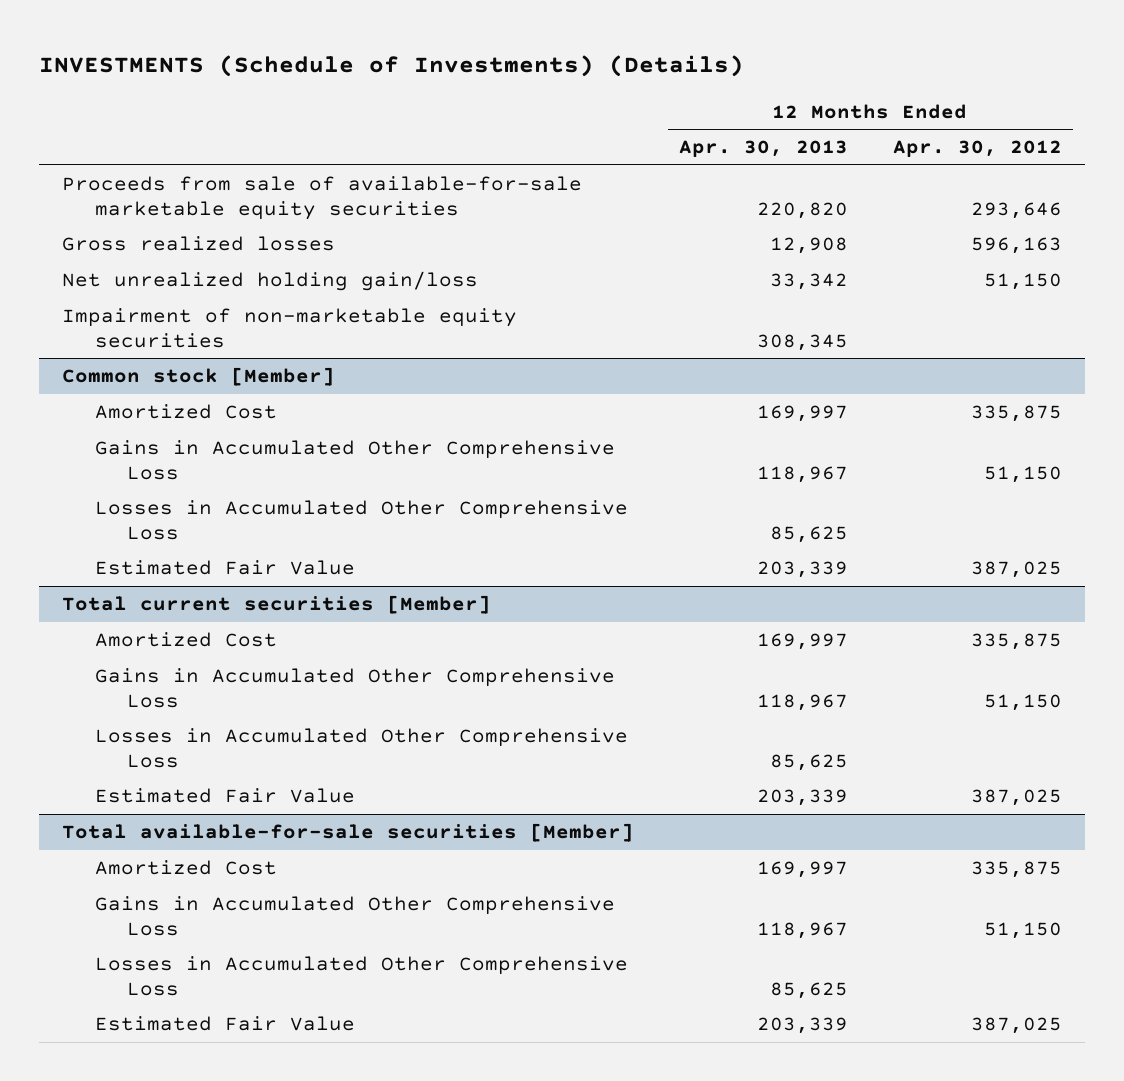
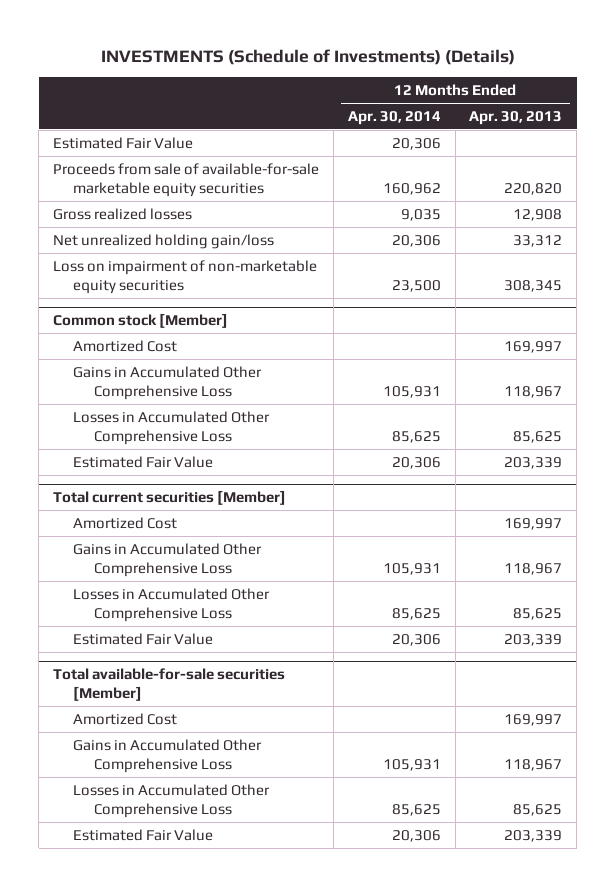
- | 12 Months Ended Apr. 30, 2013 | 12 Months Ended Apr. 30, 2012
+ | 12 Months Ended Apr. 30, 2014 | 12 Months Ended Apr. 30, 2013
+ Estimated Fair Value | 20,306 |
- Net unrealized holding gain/loss | 33,342 | 51,150
- Impairment of non-marketable equity securities | 308,345 |
+ Net unrealized holding gain/loss | 20,306 | 33,312
+ Loss on impairment of non-marketable equity securities | 23,500 | 308,345

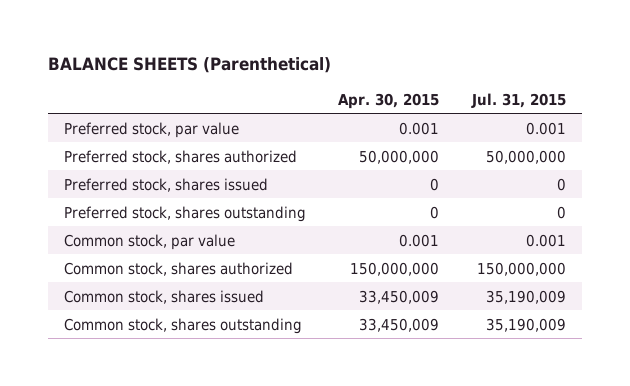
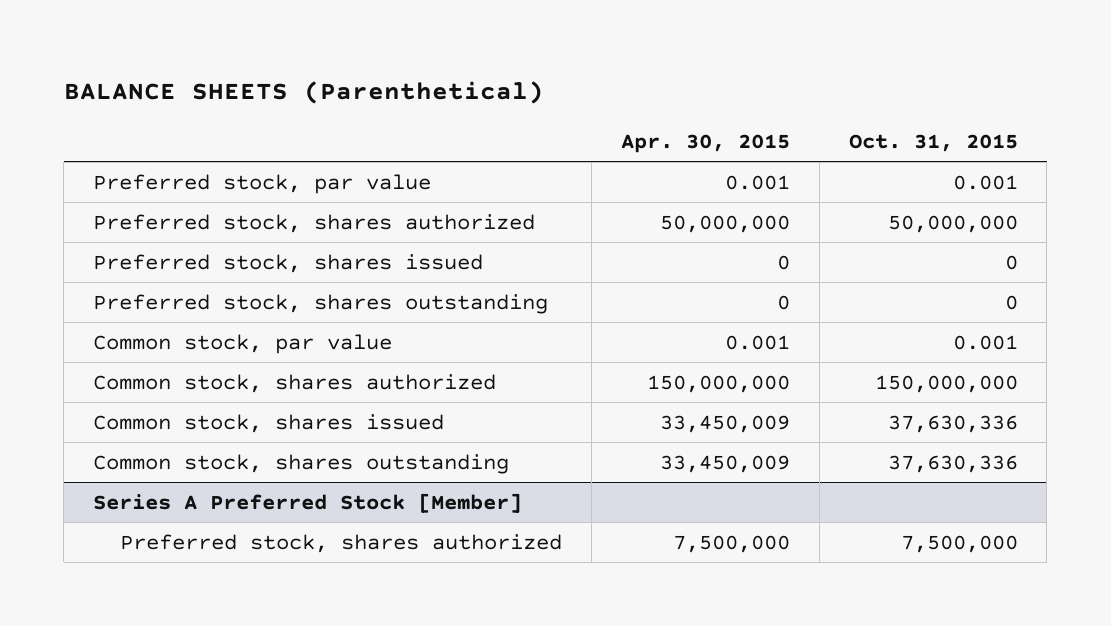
- | Apr. 30, 2015 | Jul. 31, 2015
+ | Apr. 30, 2015 | Oct. 31, 2015
+ Series A Preferred Stock [Member]
+ Preferred stock, shares authorized | 7,500,000 | 7,500,000

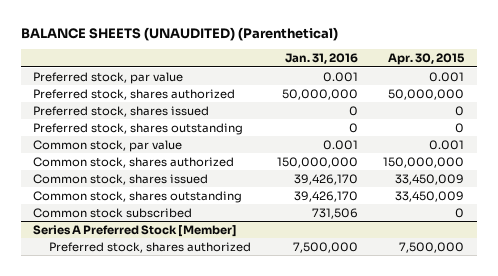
- BALANCE SHEETS (Parenthetical)
+ BALANCE SHEETS (UNAUDITED) (Parenthetical)
- | Apr. 30, 2015 | Oct. 31, 2015
+ | Jan. 31, 2016 | Apr. 30, 2015
+ Common stock subscribed | 731,506 | 0

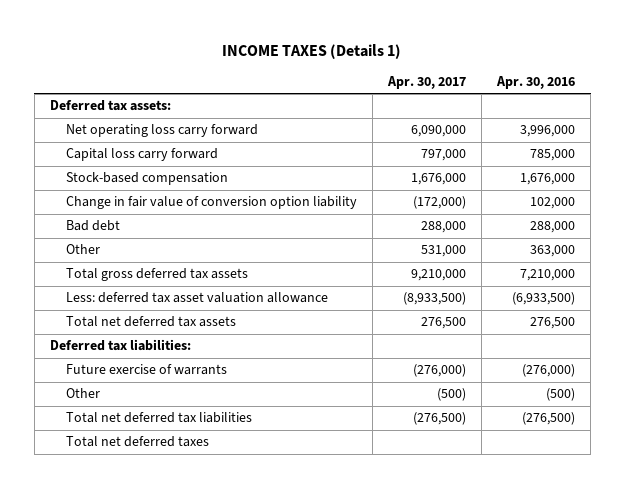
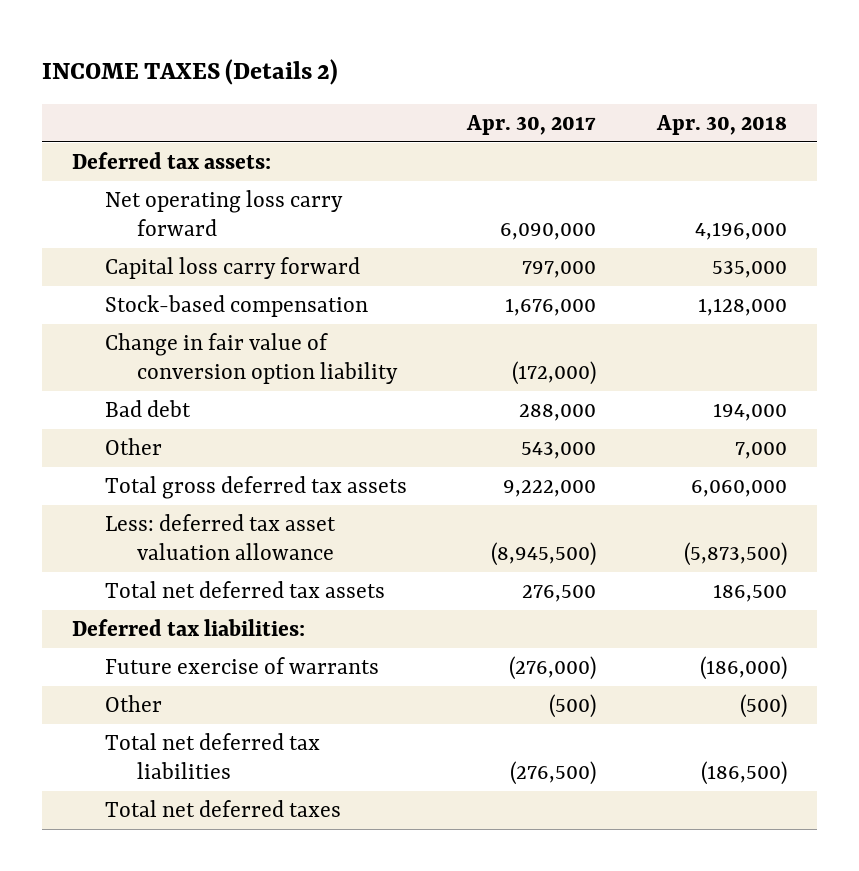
- INCOME TAXES (Details 1)
+ INCOME TAXES (Details 2)
- | Apr. 30, 2017 | Apr. 30, 2016
+ | Apr. 30, 2017 | Apr. 30, 2018
- Other | 531,000 | 363,000
- Total gross deferred tax assets | 9,210,000 | 7,210,000
- Less: deferred tax asset valuation allowance | (8,933,500) | (6,933,500)
+ Other | 543,000 | 7,000
+ Total gross deferred tax assets | 9,222,000 | 6,060,000
+ Less: deferred tax asset valuation allowance | (8,945,500) | (5,873,500)

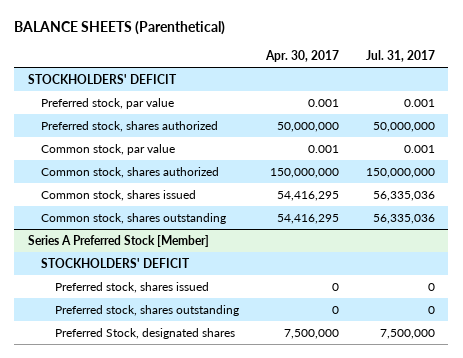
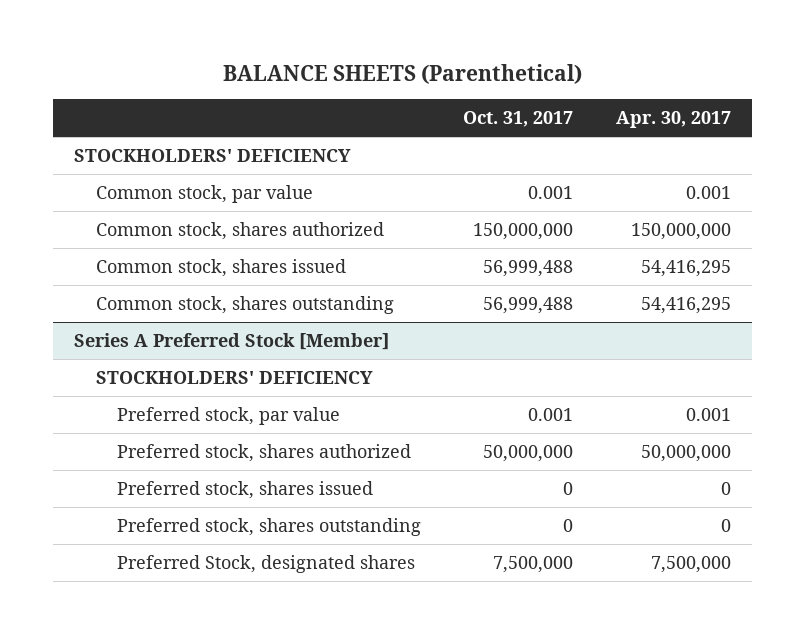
- | Apr. 30, 2017 | Jul. 31, 2017
+ | Oct. 31, 2017 | Apr. 30, 2017
- STOCKHOLDERS' DEFICIT
- Preferred stock, par value | 0.001 | 0.001
- Preferred stock, shares authorized | 50,000,000 | 50,000,000
+ STOCKHOLDERS' DEFICIENCY
@ Series A Preferred Stock [Member]
- STOCKHOLDERS' DEFICIT
+ STOCKHOLDERS' DEFICIENCY
+ Preferred stock, par value | 0.001 | 0.001
+ Preferred stock, shares authorized | 50,000,000 | 50,000,000

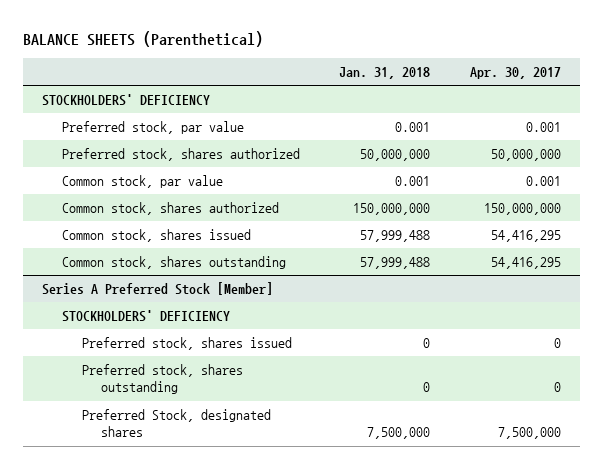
- | Oct. 31, 2017 | Apr. 30, 2017
+ | Jan. 31, 2018 | Apr. 30, 2017
+ Preferred stock, par value | 0.001 | 0.001
+ Preferred stock, shares authorized | 50,000,000 | 50,000,000
@ Series A Preferred Stock [Member]
- Preferred stock, par value | 0.001 | 0.001
- Preferred stock, shares authorized | 50,000,000 | 50,000,000

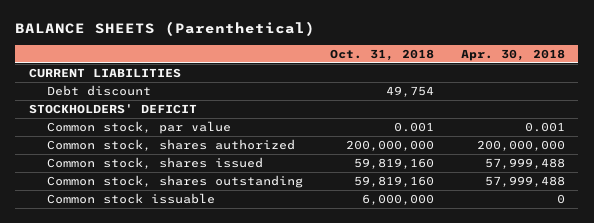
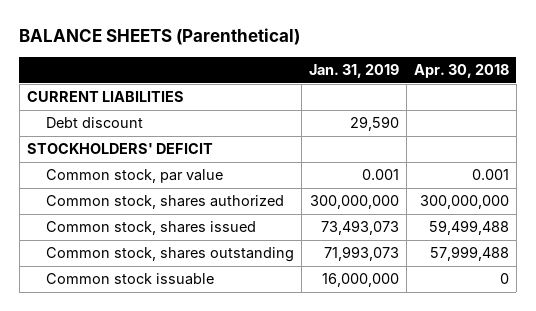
- | Oct. 31, 2018 | Apr. 30, 2018
+ | Jan. 31, 2019 | Apr. 30, 2018
- Common stock, shares authorized | 200,000,000 | 200,000,000
- Common stock, shares issued | 59,819,160 | 57,999,488
+ Common stock, shares authorized | 300,000,000 | 300,000,000
+ Common stock, shares issued | 73,493,073 | 59,499,488

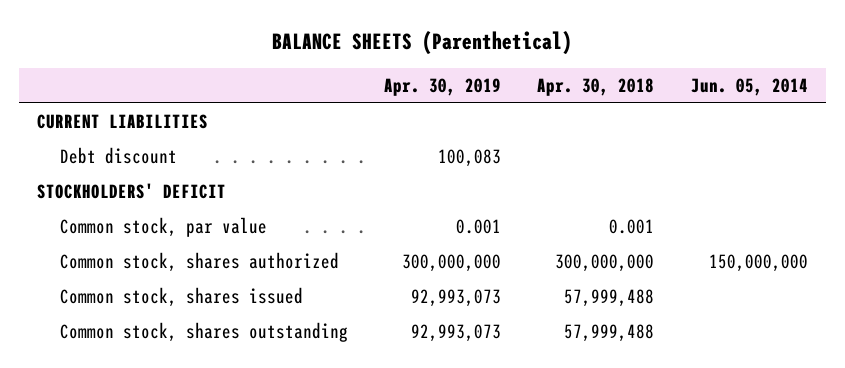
- | Jan. 31, 2019 | Apr. 30, 2018
+ | Apr. 30, 2019 | Apr. 30, 2018 | Jun. 05, 2014
- Common stock, shares issued | 73,493,073 | 59,499,488
+ Common stock, shares issued | 92,993,073 | 57,999,488 |
- Common stock issuable | 16,000,000 | 0

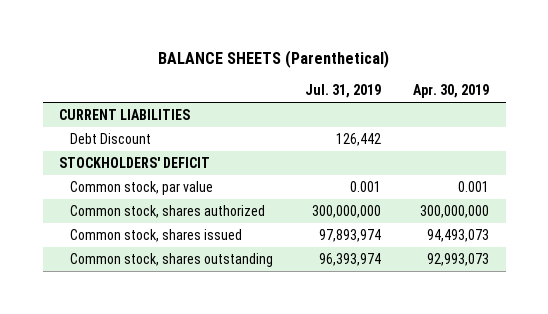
- | Apr. 30, 2019 | Apr. 30, 2018 | Jun. 05, 2014
+ | Jul. 31, 2019 | Apr. 30, 2019
- Debt discount | 100,083 | |
+ Debt Discount | 126,442 |
- Common stock, shares issued | 92,993,073 | 57,999,488 |
+ Common stock, shares issued | 97,893,974 | 94,493,073

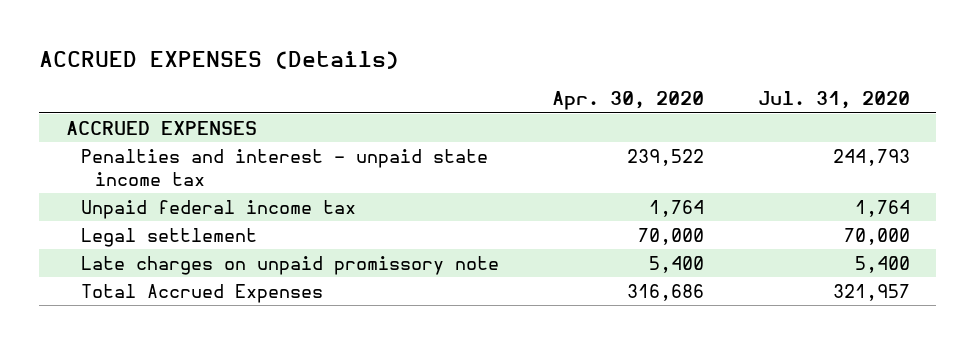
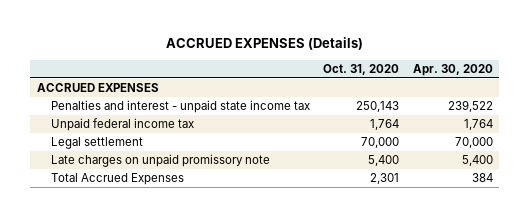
- | Apr. 30, 2020 | Jul. 31, 2020
+ | Oct. 31, 2020 | Apr. 30, 2020
- Total Accrued Expenses | 316,686 | 321,957
+ Total Accrued Expenses | 2,301 | 384

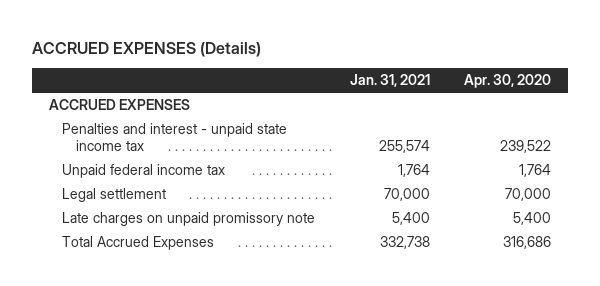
- | Oct. 31, 2020 | Apr. 30, 2020
+ | Jan. 31, 2021 | Apr. 30, 2020
- Total Accrued Expenses | 2,301 | 384
+ Total Accrued Expenses | 332,738 | 316,686

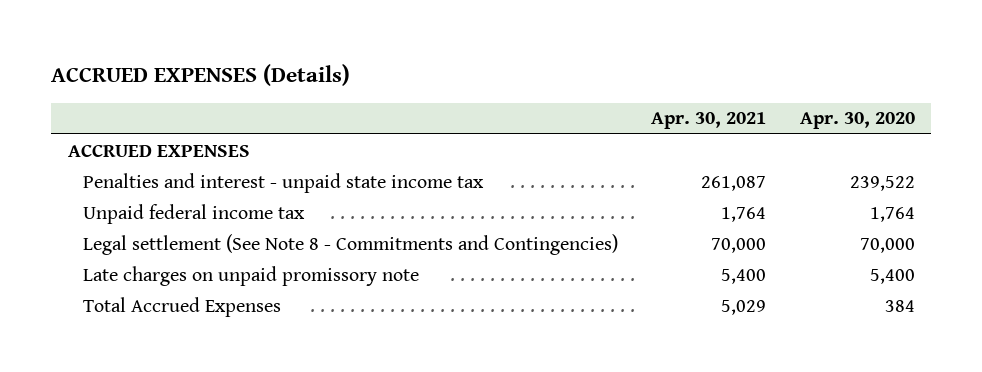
- | Jan. 31, 2021 | Apr. 30, 2020
+ | Apr. 30, 2021 | Apr. 30, 2020
- Legal settlement | 70,000 | 70,000
+ Legal settlement (See Note 8 - Commitments and Contingencies) | 70,000 | 70,000
- Total Accrued Expenses | 332,738 | 316,686
+ Total Accrued Expenses | 5,029 | 384

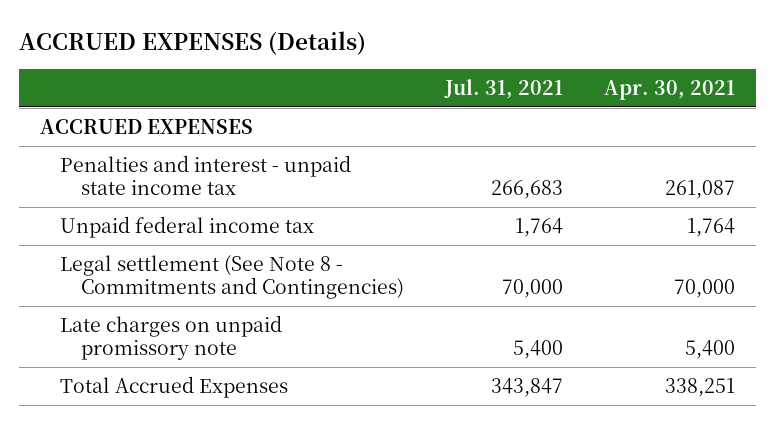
- | Apr. 30, 2021 | Apr. 30, 2020
+ | Jul. 31, 2021 | Apr. 30, 2021
- Total Accrued Expenses | 5,029 | 384
+ Total Accrued Expenses | 343,847 | 338,251

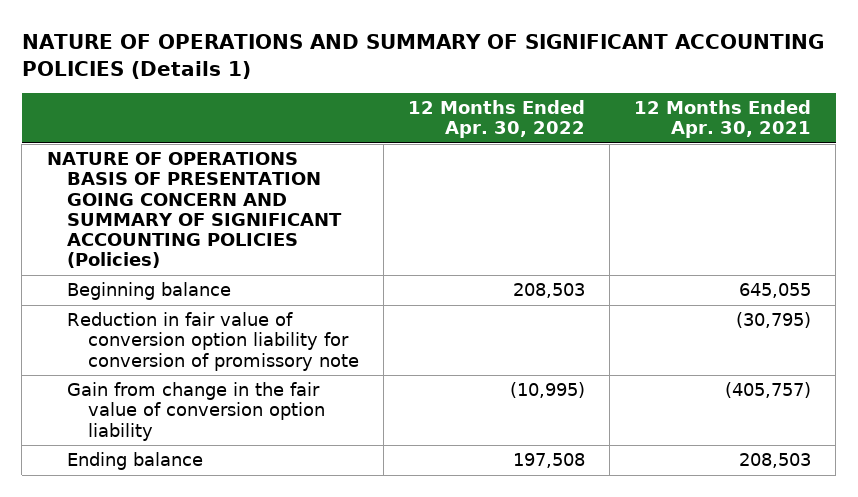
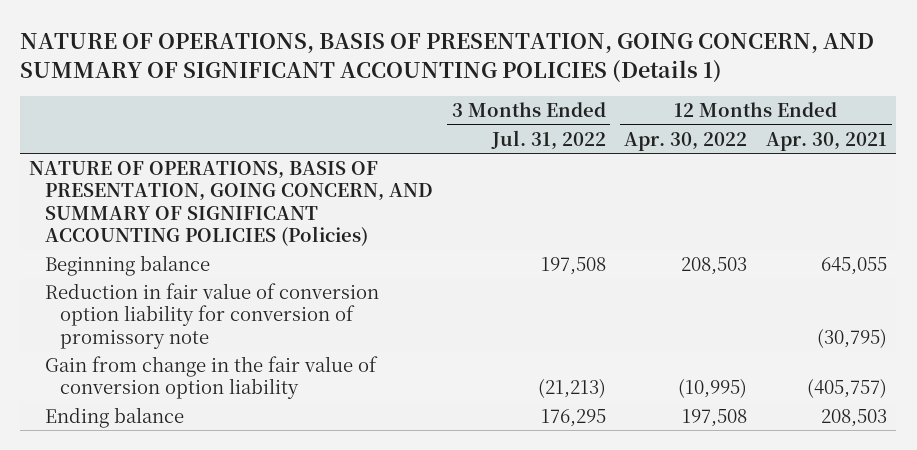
- NATURE OF OPERATIONS AND SUMMARY OF SIGNIFICANT ACCOUNTING POLICIES (Details 1)
+ NATURE OF OPERATIONS, BASIS OF PRESENTATION, GOING CONCERN, AND SUMMARY OF SIGNIFICANT ACCOUNTING POLICIES (Details 1)
- | 12 Months Ended Apr. 30, 2022 | 12 Months Ended Apr. 30, 2021
+ | 3 Months Ended Jul. 31, 2022 | 12 Months Ended Apr. 30, 2022 | 12 Months Ended Apr. 30, 2021
- NATURE OF OPERATIONS BASIS OF PRESENTATION GOING CONCERN AND SUMMARY OF SIGNIFICANT ACCOUNTING POLICIES (Policies)
+ NATURE OF OPERATIONS, BASIS OF PRESENTATION, GOING CONCERN, AND SUMMARY OF SIGNIFICANT ACCOUNTING POLICIES (Policies)

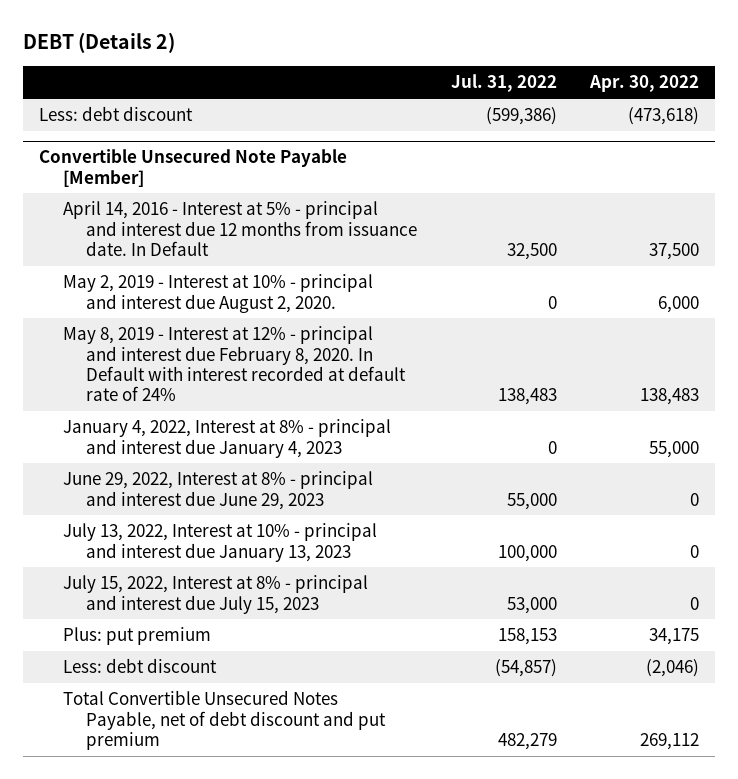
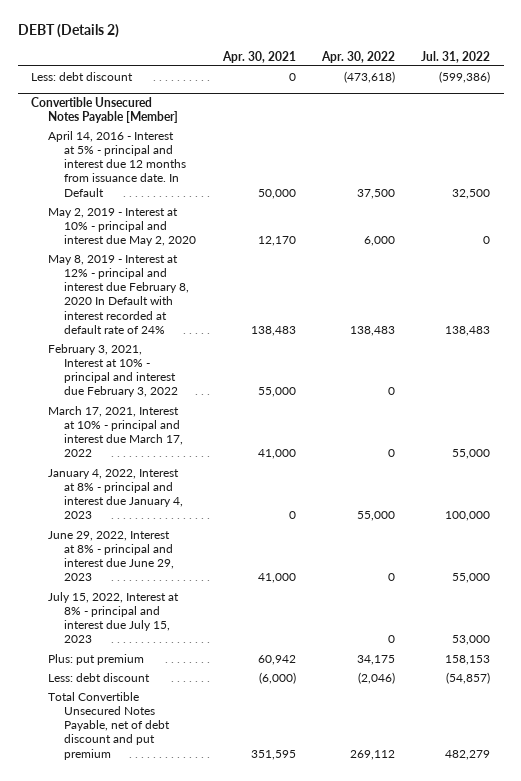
- | Jul. 31, 2022 | Apr. 30, 2022
+ | Apr. 30, 2021 | Apr. 30, 2022 | Jul. 31, 2022
- Convertible Unsecured Note Payable [Member]
+ Convertible Unsecured Notes Payable [Member]
- May 2, 2019 - Interest at 10% - principal and interest due August 2, 2020. | 0 | 6,000
- May 8, 2019 - Interest at 12% - principal and interest due February 8, 2020. In Default with interest recorded at default rate of 24% | 138,483 | 138,483
- January 4, 2022, Interest at 8% - principal and interest due January 4, 2023 | 0 | 55,000
+ May 2, 2019 - Interest at 10% - principal and interest due May 2, 2020 | 12,170 | 6,000 | 0
+ May 8, 2019 - Interest at 12% - principal and interest due February 8, 2020 In Default with interest recorded at default rate of 24% | 138,483 | 138,483 | 138,483
+ February 3, 2021, Interest at 10% - principal and interest due February 3, 2022 | 55,000 | 0 |
+ March 17, 2021, Interest at 10% - principal and interest due March 17, 2022 | 41,000 | 0 | 55,000
+ January 4, 2022, Interest at 8% - principal and interest due January 4, 2023 | 0 | 55,000 | 100,000
- July 13, 2022, Interest at 10% - principal and interest due January 13, 2023 | 100,000 | 0

